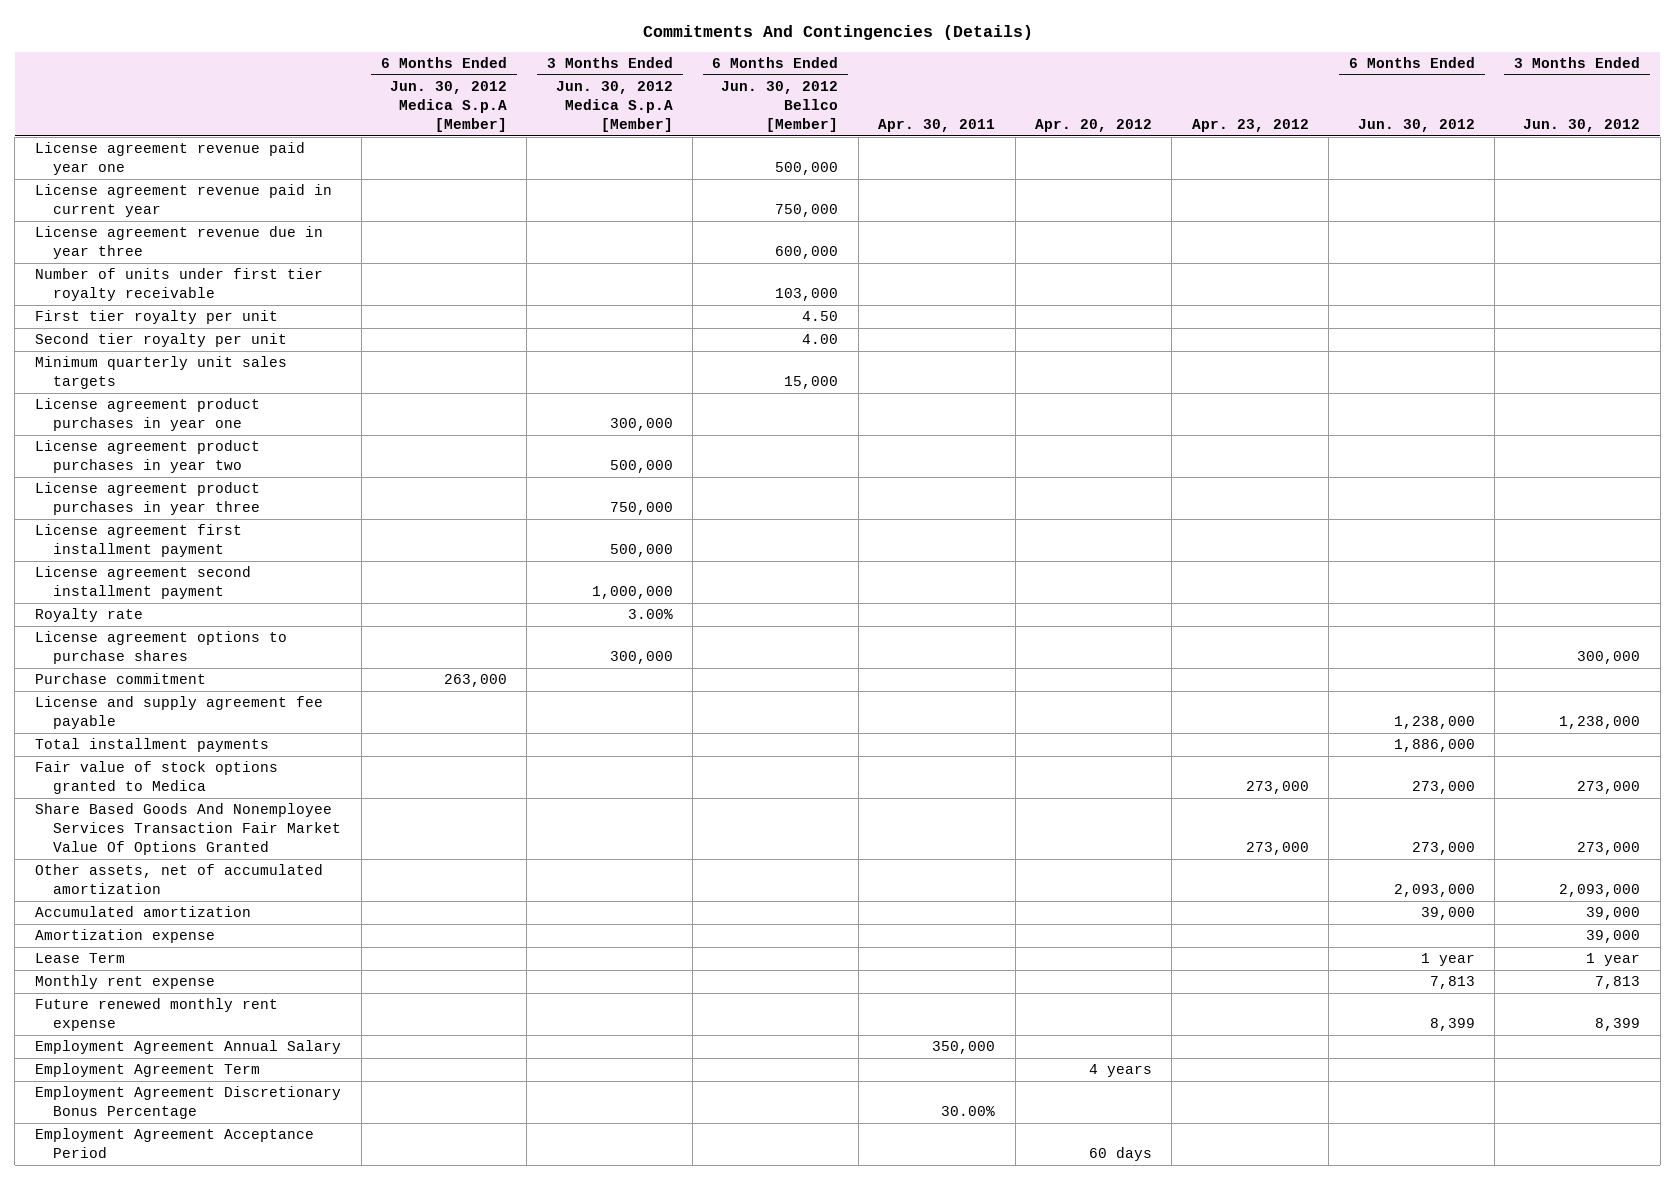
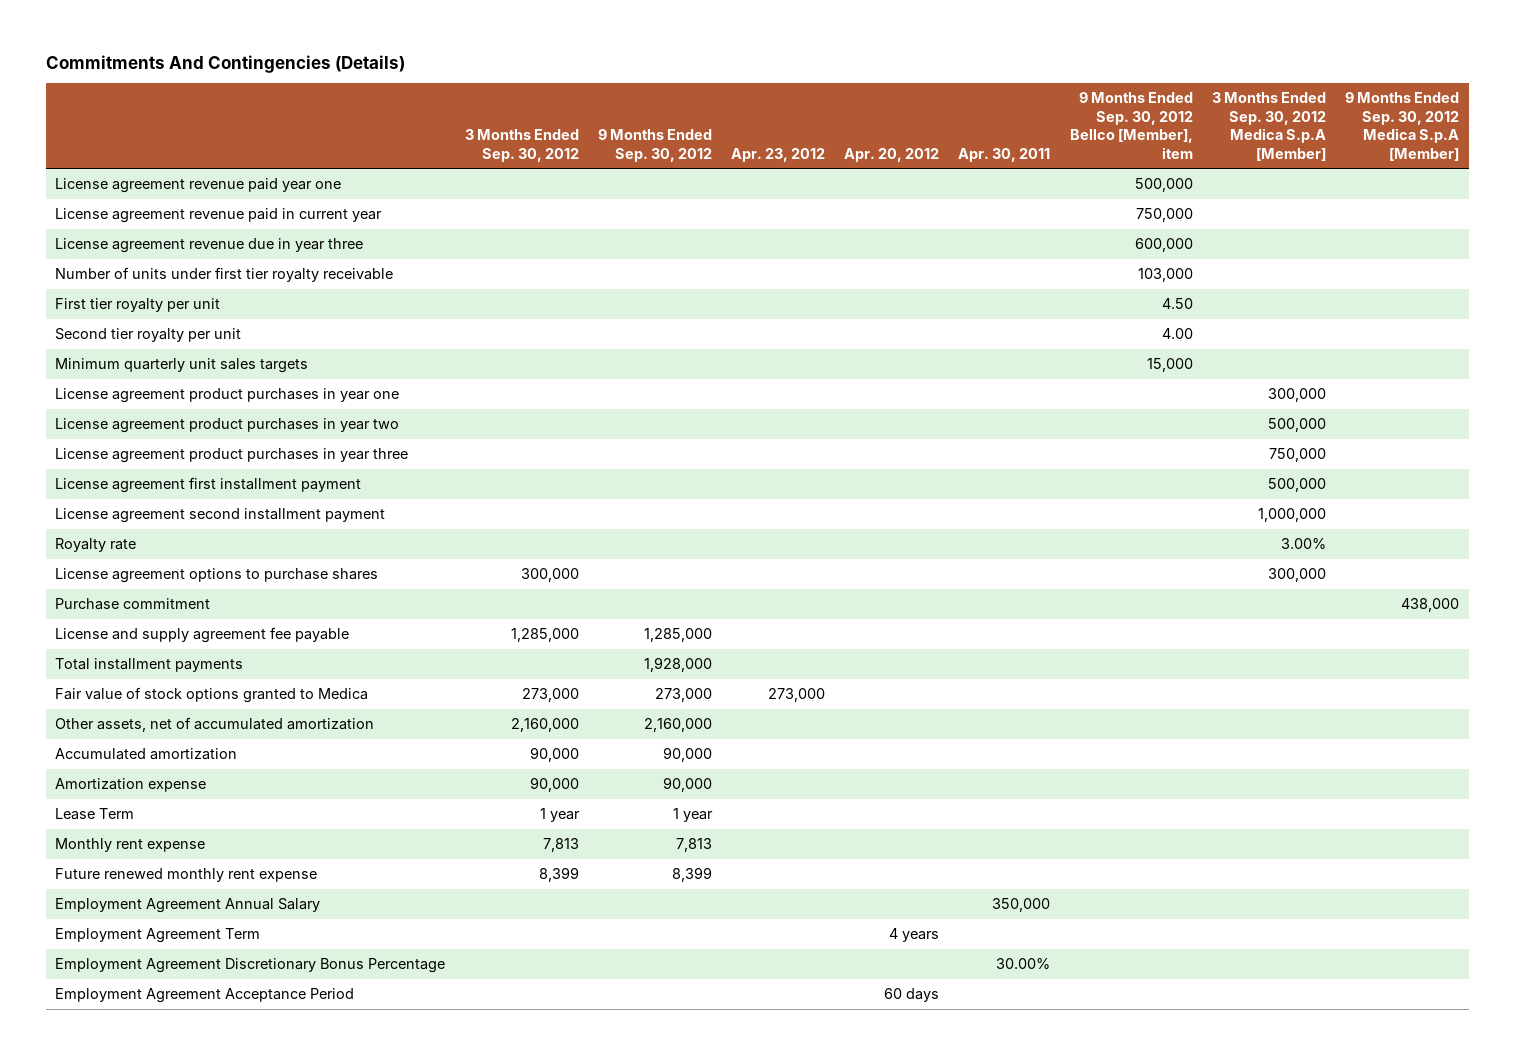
- | 6 Months Ended Jun. 30, 2012 Medica S.p.A [Member] | 3 Months Ended Jun. 30, 2012 Medica S.p.A [Member] | 6 Months Ended Jun. 30, 2012 Bellco [Member] | Apr. 30, 2011 | Apr. 20, 2012 | Apr. 23, 2012 | 6 Months Ended Jun. 30, 2012 | 3 Months Ended Jun. 30, 2012
+ | 3 Months Ended Sep. 30, 2012 | 9 Months Ended Sep. 30, 2012 | Apr. 23, 2012 | Apr. 20, 2012 | Apr. 30, 2011 | 9 Months Ended Sep. 30, 2012 Bellco [Member], item | 3 Months Ended Sep. 30, 2012 Medica S.p.A [Member] | 9 Months Ended Sep. 30, 2012 Medica S.p.A [Member]
- Share Based Goods And Nonemployee Services Transaction Fair Market Value Of Options Granted | | | | | | 273,000 | 273,000 | 273,000

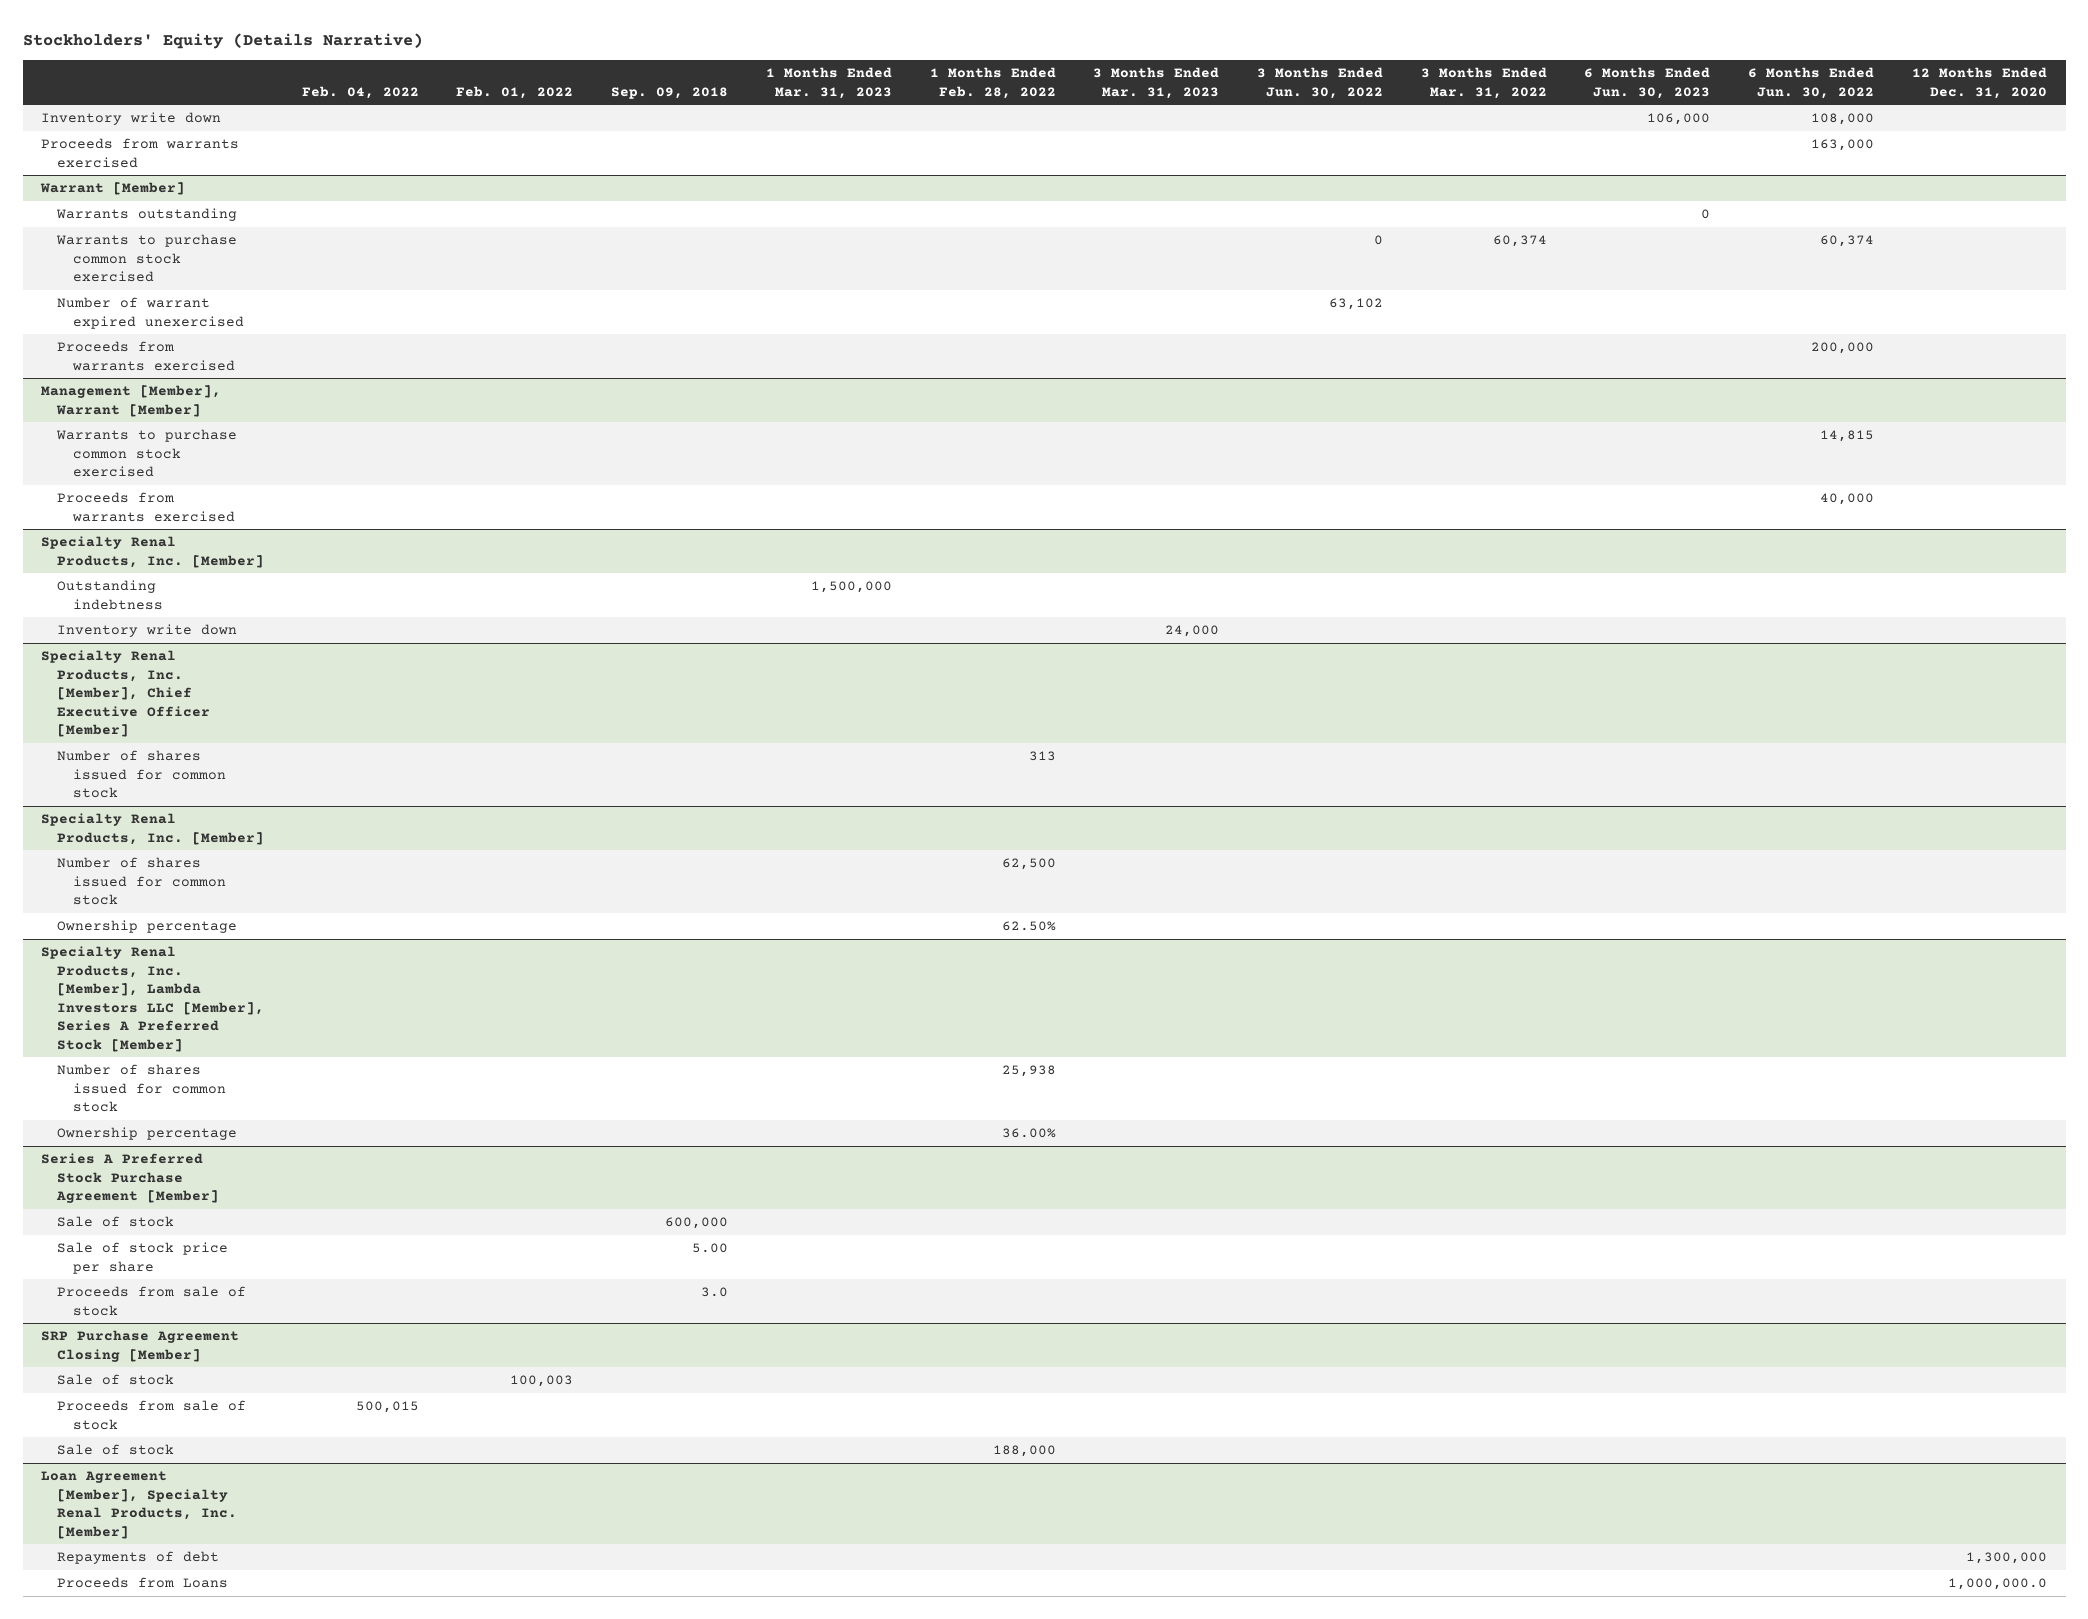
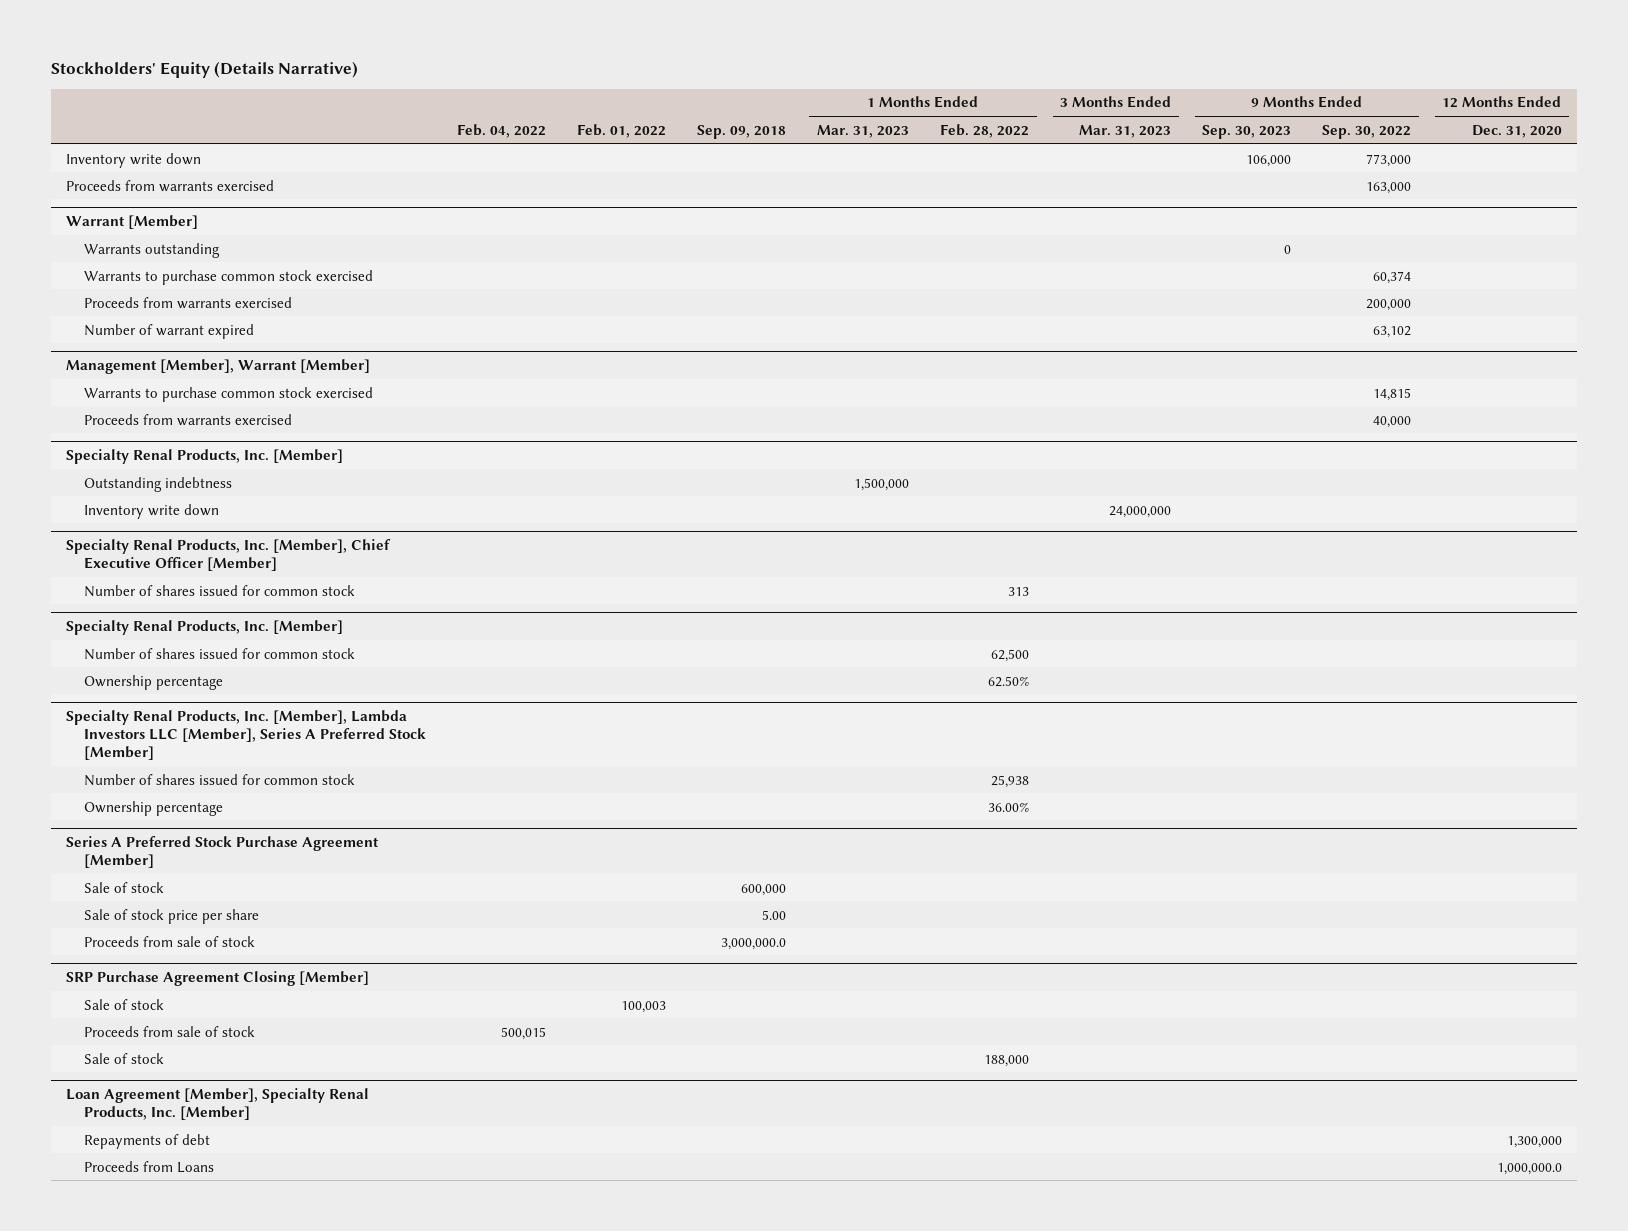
- | Feb. 04, 2022 | Feb. 01, 2022 | Sep. 09, 2018 | 1 Months Ended Mar. 31, 2023 | 1 Months Ended Feb. 28, 2022 | 3 Months Ended Mar. 31, 2023 | 3 Months Ended Jun. 30, 2022 | 3 Months Ended Mar. 31, 2022 | 6 Months Ended Jun. 30, 2023 | 6 Months Ended Jun. 30, 2022 | 12 Months Ended Dec. 31, 2020
+ | Feb. 04, 2022 | Feb. 01, 2022 | Sep. 09, 2018 | 1 Months Ended Mar. 31, 2023 | 1 Months Ended Feb. 28, 2022 | 3 Months Ended Mar. 31, 2023 | 9 Months Ended Sep. 30, 2023 | 9 Months Ended Sep. 30, 2022 | 12 Months Ended Dec. 31, 2020
@ Warrant [Member]
- Number of warrant expired unexercised | | | | | | | 63,102 | | | |
+ Number of warrant expired | | | | | | | | 63,102 |
@ Specialty Renal Products, Inc. [Member]
- Inventory write down | | | | | | 24,000 | | | | |
+ Inventory write down | | | | | | 24,000,000 | | |
@ Series A Preferred Stock Purchase Agreement [Member]
- Proceeds from sale of stock | | | 3.0 | | | | | | | |
+ Proceeds from sale of stock | | | 3,000,000.0 | | | | | |

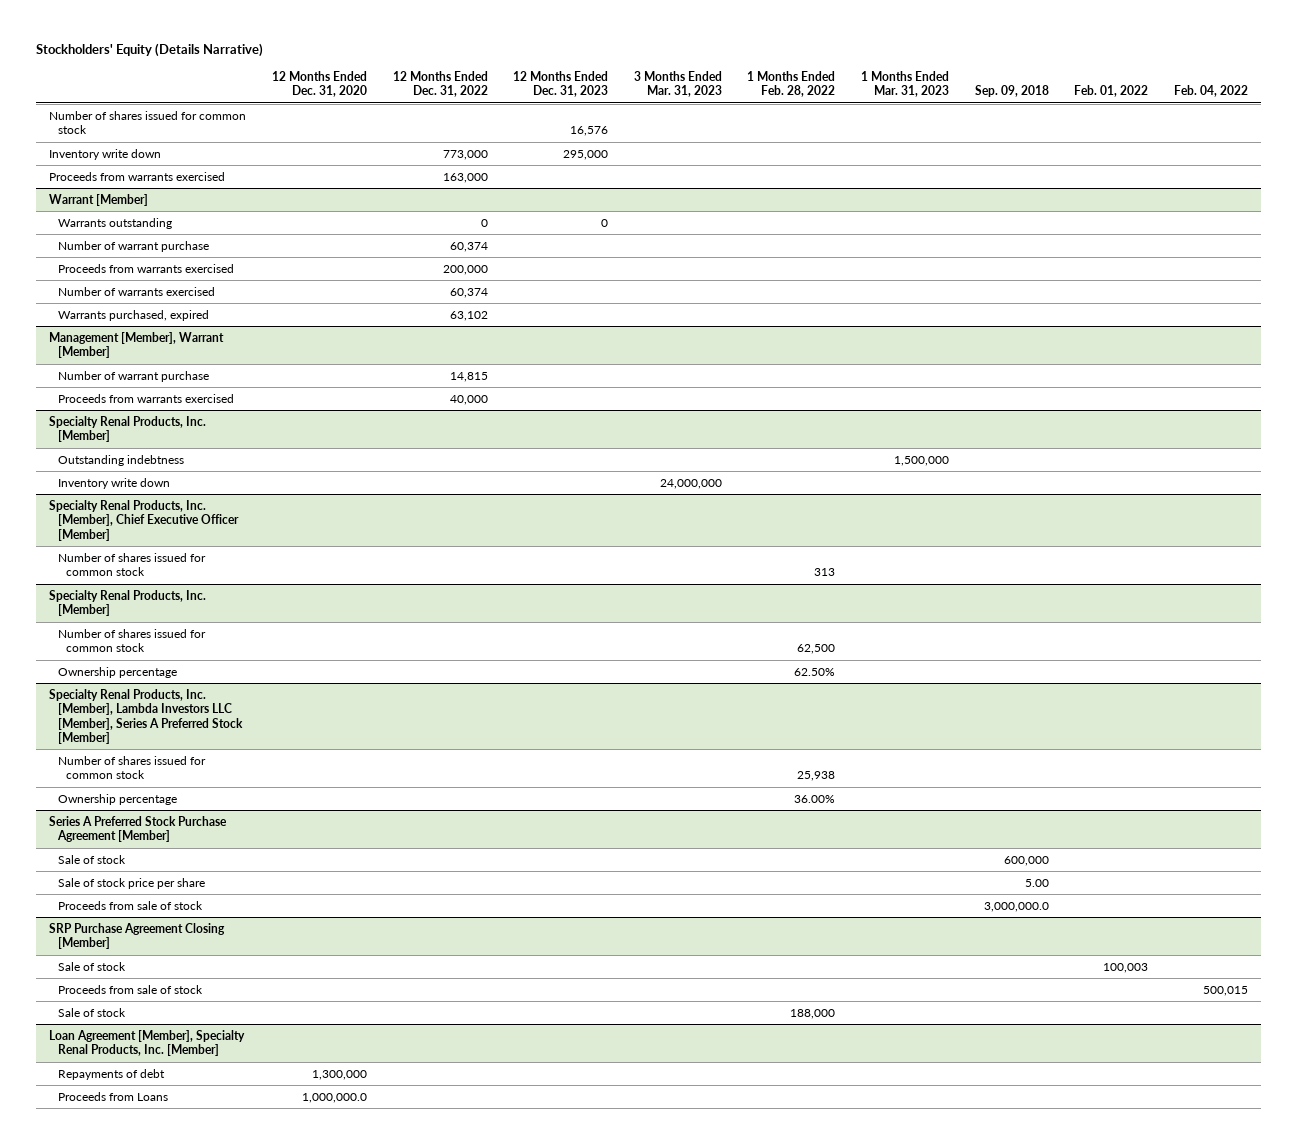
- | Feb. 04, 2022 | Feb. 01, 2022 | Sep. 09, 2018 | 1 Months Ended Mar. 31, 2023 | 1 Months Ended Feb. 28, 2022 | 3 Months Ended Mar. 31, 2023 | 9 Months Ended Sep. 30, 2023 | 9 Months Ended Sep. 30, 2022 | 12 Months Ended Dec. 31, 2020
+ | 12 Months Ended Dec. 31, 2020 | 12 Months Ended Dec. 31, 2022 | 12 Months Ended Dec. 31, 2023 | 3 Months Ended Mar. 31, 2023 | 1 Months Ended Feb. 28, 2022 | 1 Months Ended Mar. 31, 2023 | Sep. 09, 2018 | Feb. 01, 2022 | Feb. 04, 2022
+ Number of shares issued for common stock | | | 16,576 | | | | | |
@ Warrant [Member]
- Warrants to purchase common stock exercised | | | | | | | | 60,374 |
+ Number of warrant purchase | | 60,374 | | | | | | |
- Number of warrant expired | | | | | | | | 63,102 |
+ Number of warrants exercised | | 60,374 | | | | | | |
+ Warrants purchased, expired | | 63,102 | | | | | | |
@ Management [Member], Warrant [Member]
- Warrants to purchase common stock exercised | | | | | | | | 14,815 |
+ Number of warrant purchase | | 14,815 | | | | | | |

